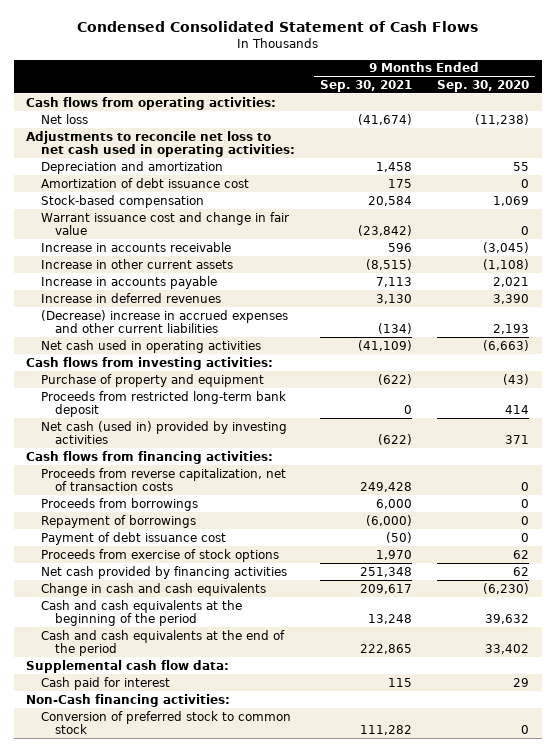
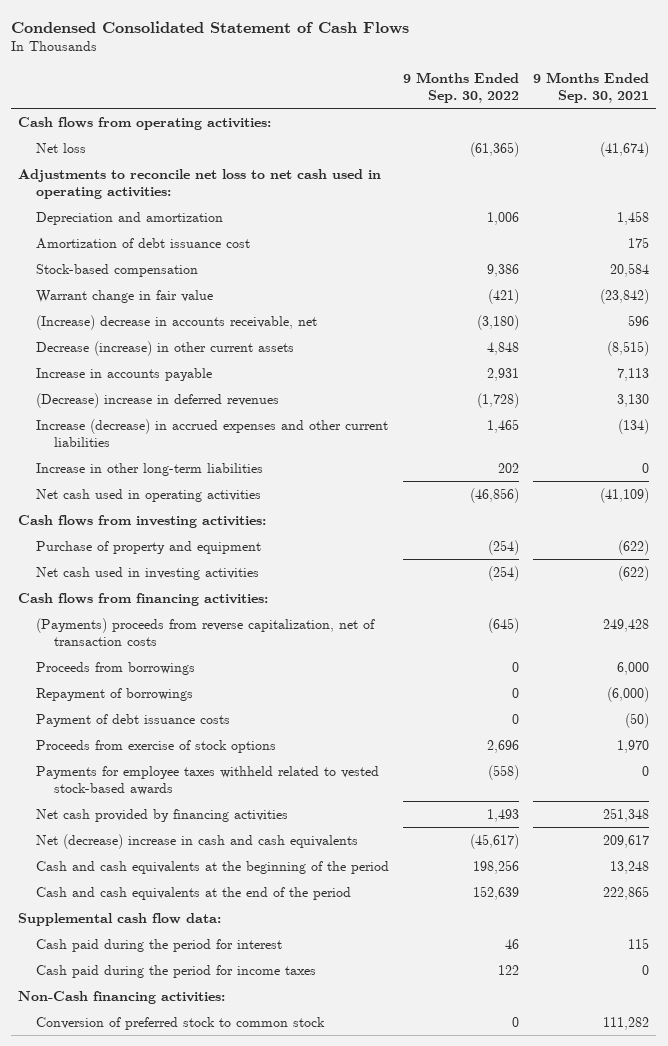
- | 9 Months Ended Sep. 30, 2021 | 9 Months Ended Sep. 30, 2020
+ | 9 Months Ended Sep. 30, 2022 | 9 Months Ended Sep. 30, 2021
- Warrant issuance cost and change in fair value | (23,842) | 0
- Increase in accounts receivable | 596 | (3,045)
- Increase in other current assets | (8,515) | (1,108)
+ Warrant change in fair value | (421) | (23,842)
+ (Increase) decrease in accounts receivable, net | (3,180) | 596
+ Decrease (increase) in other current assets | 4,848 | (8,515)
- Increase in deferred revenues | 3,130 | 3,390
- (Decrease) increase in accrued expenses and other current liabilities | (134) | 2,193
+ (Decrease) increase in deferred revenues | (1,728) | 3,130
+ Increase (decrease) in accrued expenses and other current liabilities | 1,465 | (134)
+ Increase in other long-term liabilities | 202 | 0
- Proceeds from restricted long-term bank deposit | 0 | 414
- Net cash (used in) provided by investing activities | (622) | 371
+ Net cash used in investing activities | (254) | (622)
- Proceeds from reverse capitalization, net of transaction costs | 249,428 | 0
+ (Payments) proceeds from reverse capitalization, net of transaction costs | (645) | 249,428
- Payment of debt issuance cost | (50) | 0
+ Payment of debt issuance costs | 0 | (50)
+ Payments for employee taxes withheld related to vested stock-based awards | (558) | 0
- Change in cash and cash equivalents | 209,617 | (6,230)
+ Net (decrease) increase in cash and cash equivalents | (45,617) | 209,617
- Cash paid for interest | 115 | 29
+ Cash paid during the period for interest | 46 | 115
+ Cash paid during the period for income taxes | 122 | 0

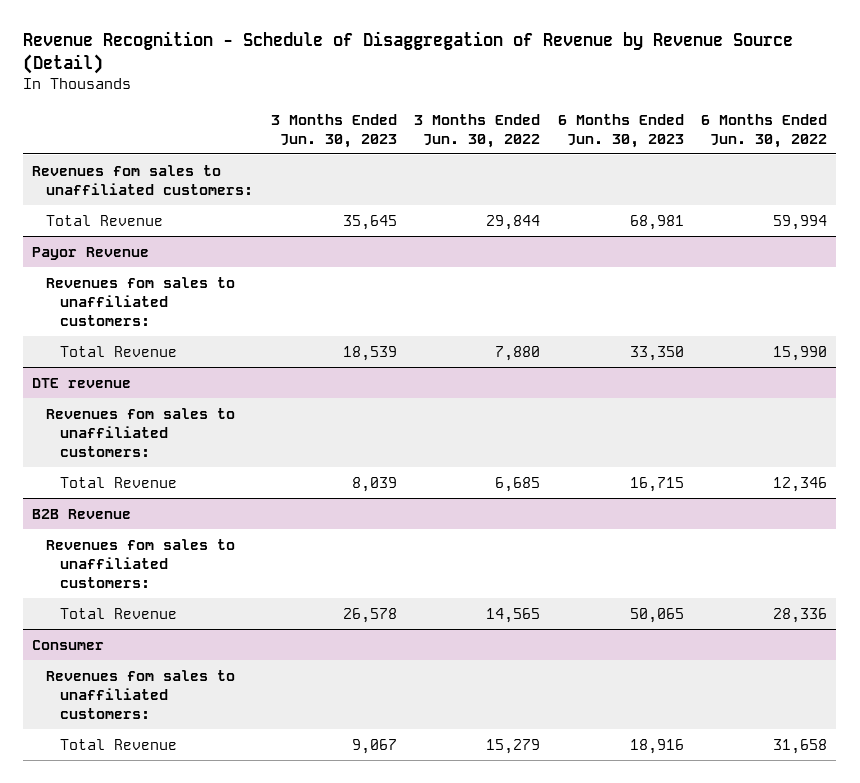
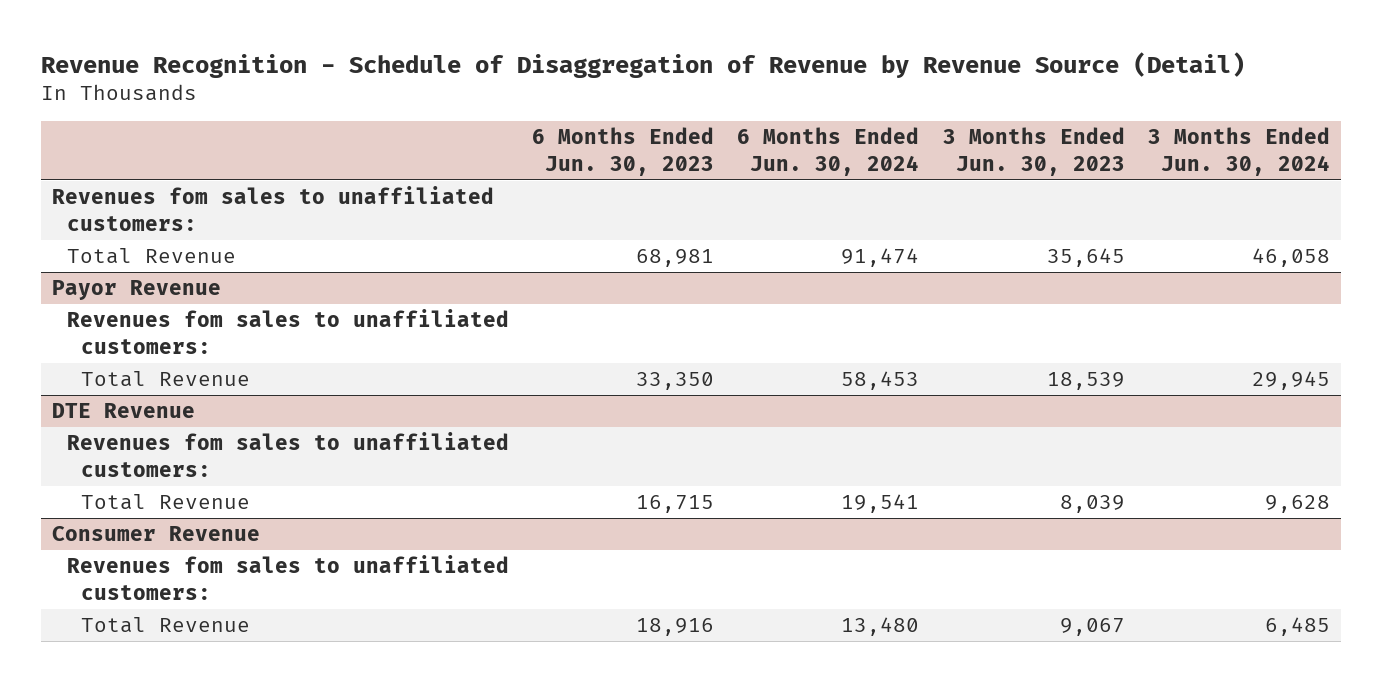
- | 3 Months Ended Jun. 30, 2023 | 3 Months Ended Jun. 30, 2022 | 6 Months Ended Jun. 30, 2023 | 6 Months Ended Jun. 30, 2022
+ | 6 Months Ended Jun. 30, 2023 | 6 Months Ended Jun. 30, 2024 | 3 Months Ended Jun. 30, 2023 | 3 Months Ended Jun. 30, 2024
- DTE revenue
+ DTE Revenue
- B2B Revenue
- Revenues fom sales to unaffiliated customers:
- Total Revenue | 26,578 | 14,565 | 50,065 | 28,336
- Consumer
+ Consumer Revenue

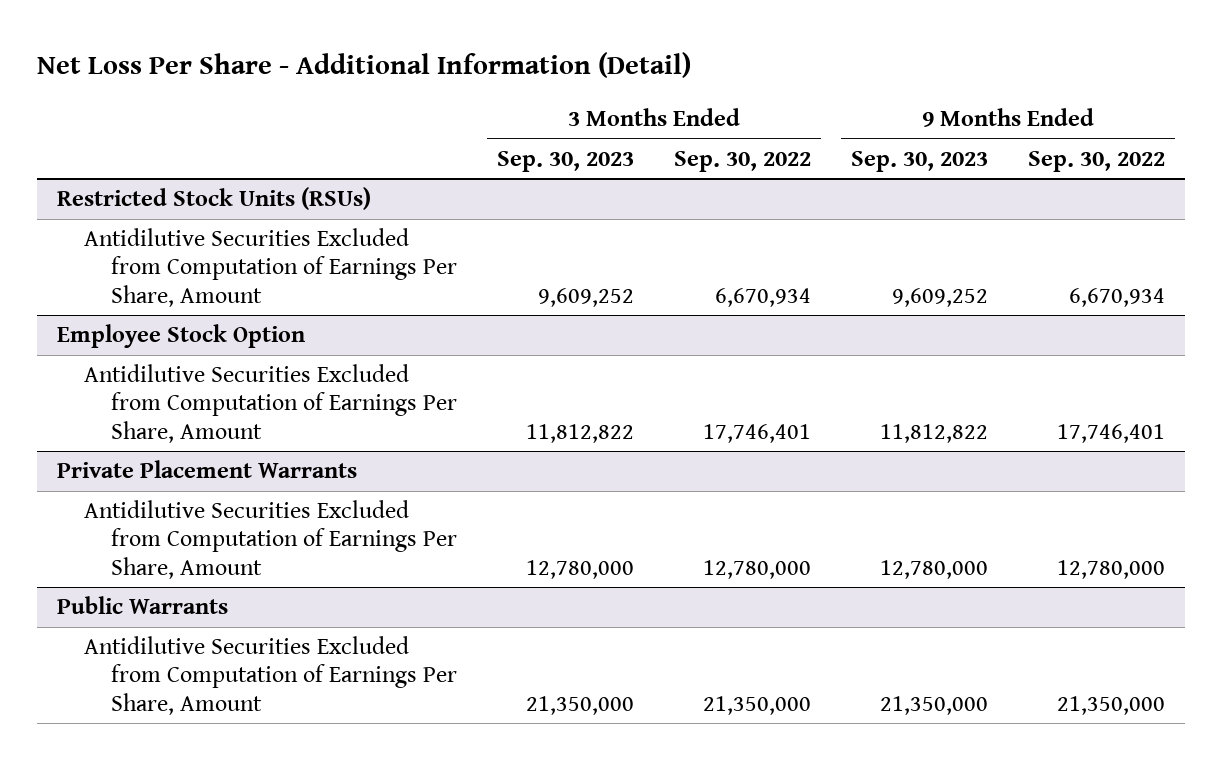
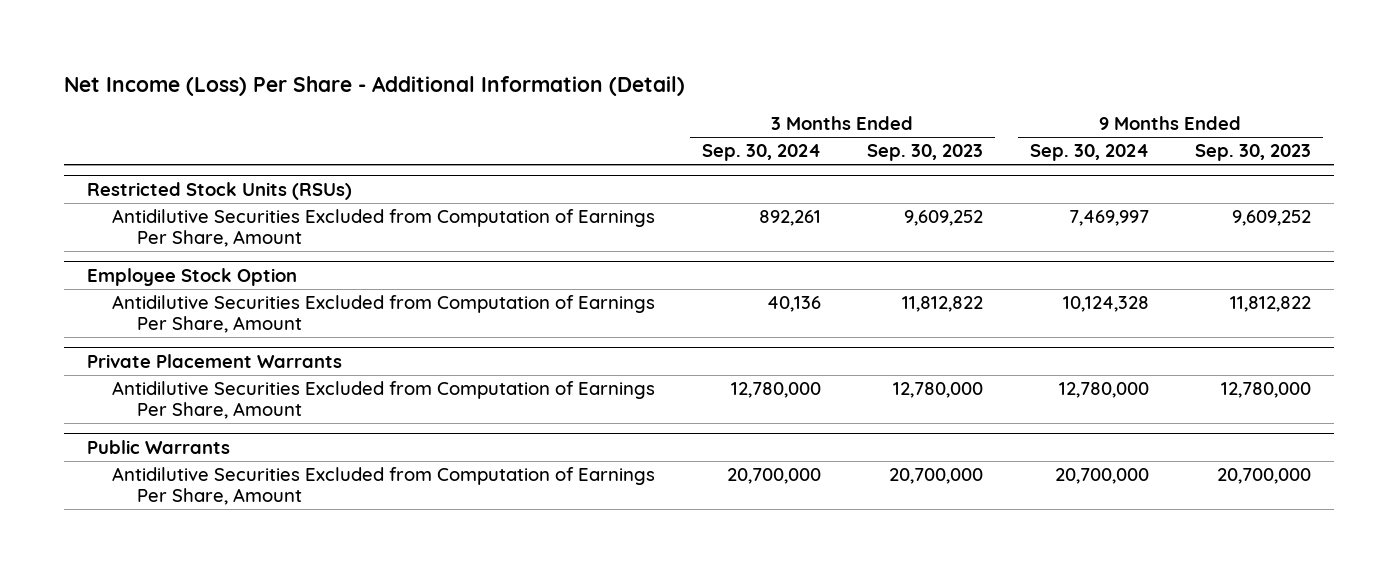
- Net Loss Per Share - Additional Information (Detail)
+ Net Income (Loss) Per Share - Additional Information (Detail)
- | 3 Months Ended Sep. 30, 2023 | 3 Months Ended Sep. 30, 2022 | 9 Months Ended Sep. 30, 2023 | 9 Months Ended Sep. 30, 2022
+ | 3 Months Ended Sep. 30, 2024 | 3 Months Ended Sep. 30, 2023 | 9 Months Ended Sep. 30, 2024 | 9 Months Ended Sep. 30, 2023
@ Public Warrants
- Antidilutive Securities Excluded from Computation of Earnings Per Share, Amount | 21,350,000 | 21,350,000 | 21,350,000 | 21,350,000
+ Antidilutive Securities Excluded from Computation of Earnings Per Share, Amount | 20,700,000 | 20,700,000 | 20,700,000 | 20,700,000

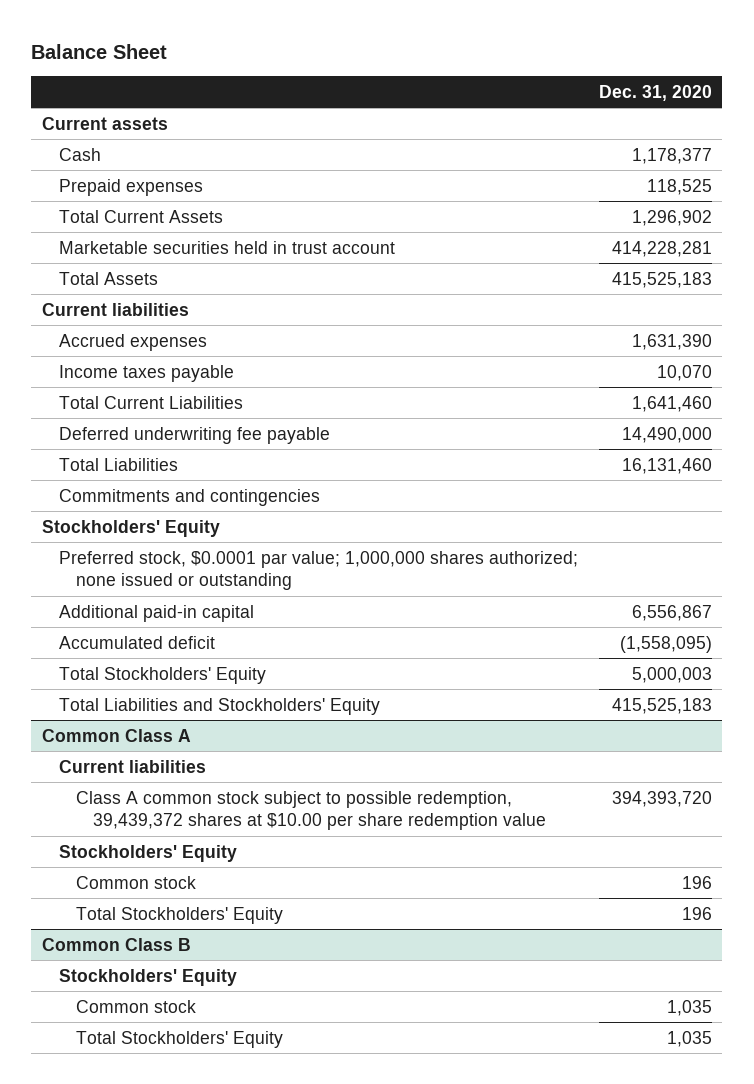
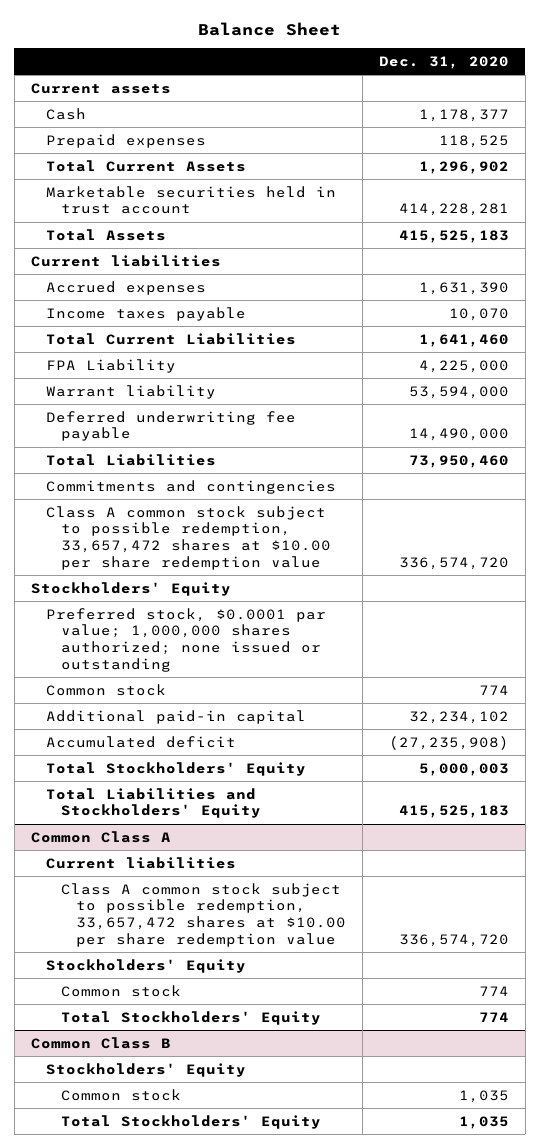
+ FPA Liability | 4,225,000
+ Warrant liability | 53,594,000
- Total Liabilities | 16,131,460
+ Total Liabilities | 73,950,460
+ Class A common stock subject to possible redemption, 33,657,472 shares at $10.00 per share redemption value | 336,574,720
- Additional paid-in capital | 6,556,867
- Accumulated deficit | (1,558,095)
+ Common stock | 774
+ Additional paid-in capital | 32,234,102
+ Accumulated deficit | (27,235,908)
@ Common Class A
- Class A common stock subject to possible redemption, 39,439,372 shares at $10.00 per share redemption value | 394,393,720
+ Class A common stock subject to possible redemption, 33,657,472 shares at $10.00 per share redemption value | 336,574,720
- Common stock | 196
- Total Stockholders' Equity | 196
+ Common stock | 774
+ Total Stockholders' Equity | 774

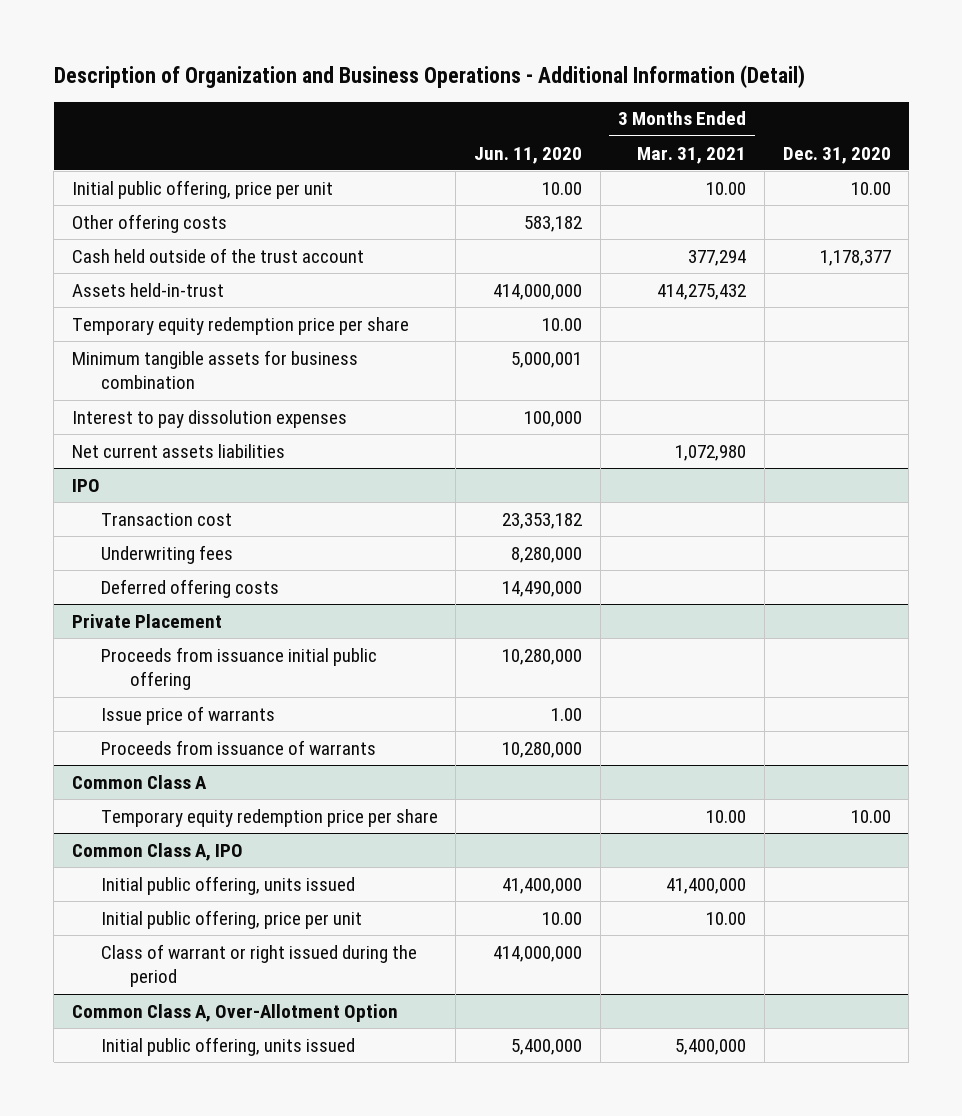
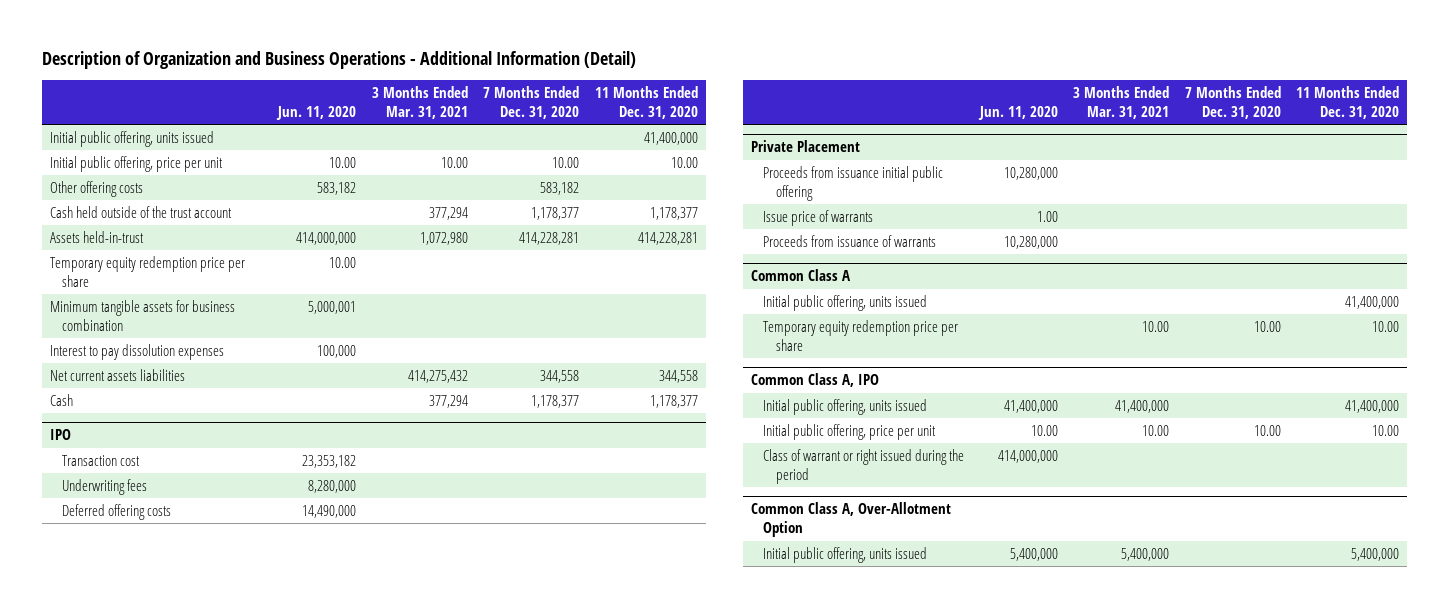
- | Jun. 11, 2020 | 3 Months Ended Mar. 31, 2021 | Dec. 31, 2020
+ | Jun. 11, 2020 | 3 Months Ended Mar. 31, 2021 | 7 Months Ended Dec. 31, 2020 | 11 Months Ended Dec. 31, 2020
+ Initial public offering, units issued | | | | 41,400,000
- Assets held-in-trust | 414,000,000 | 414,275,432 |
+ Assets held-in-trust | 414,000,000 | 1,072,980 | 414,228,281 | 414,228,281
- Net current assets liabilities | | 1,072,980 |
+ Net current assets liabilities | | 414,275,432 | 344,558 | 344,558
+ Cash | | 377,294 | 1,178,377 | 1,178,377
@ Common Class A
+ Initial public offering, units issued | | | | 41,400,000

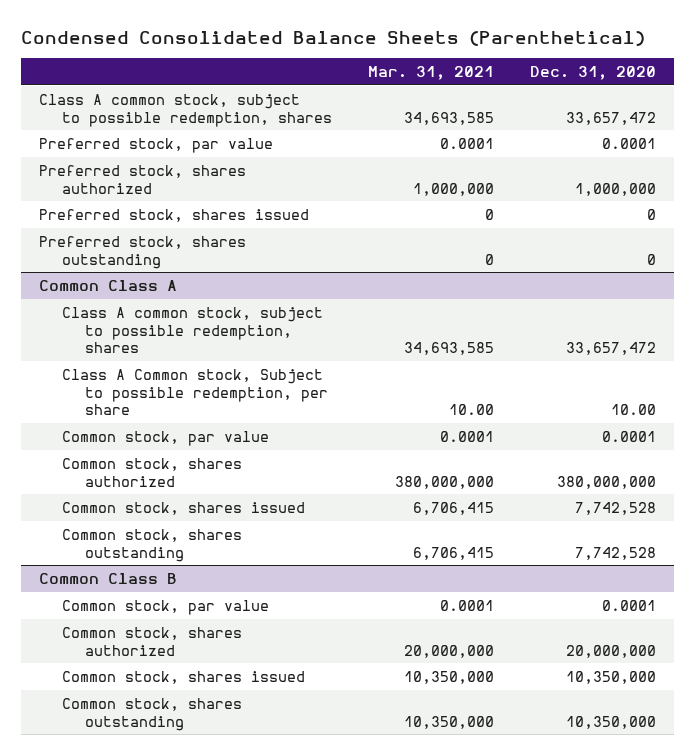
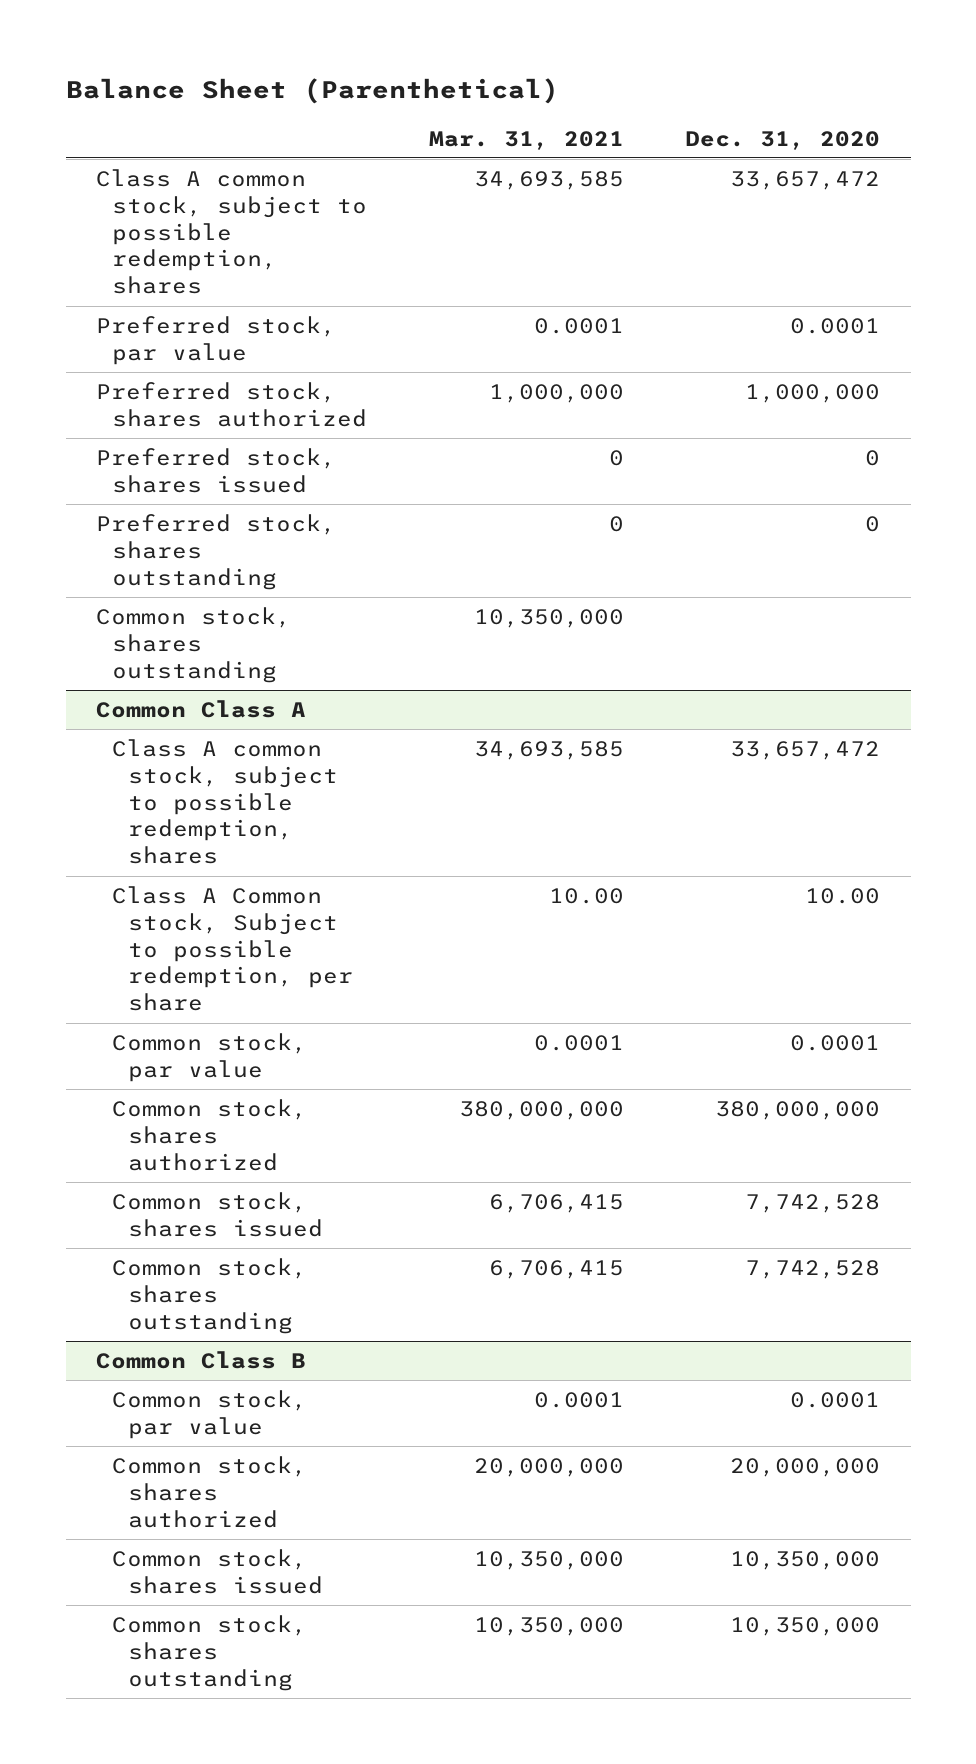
- Condensed Consolidated Balance Sheets (Parenthetical)
+ Balance Sheet (Parenthetical)
+ Common stock, shares outstanding | 10,350,000 |

